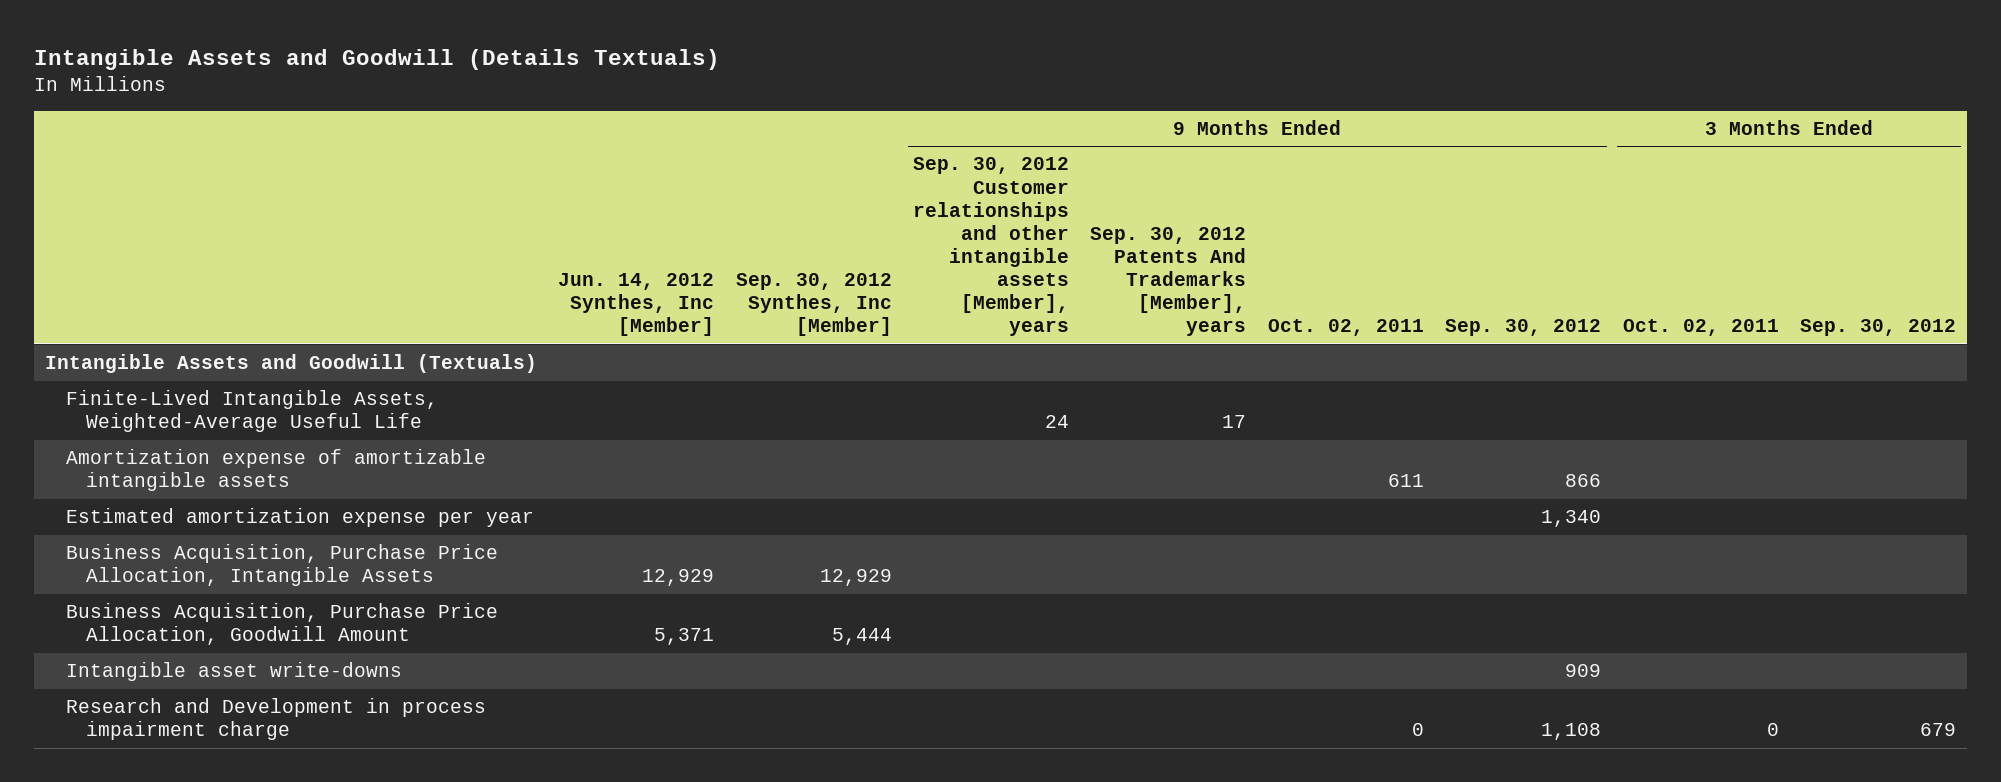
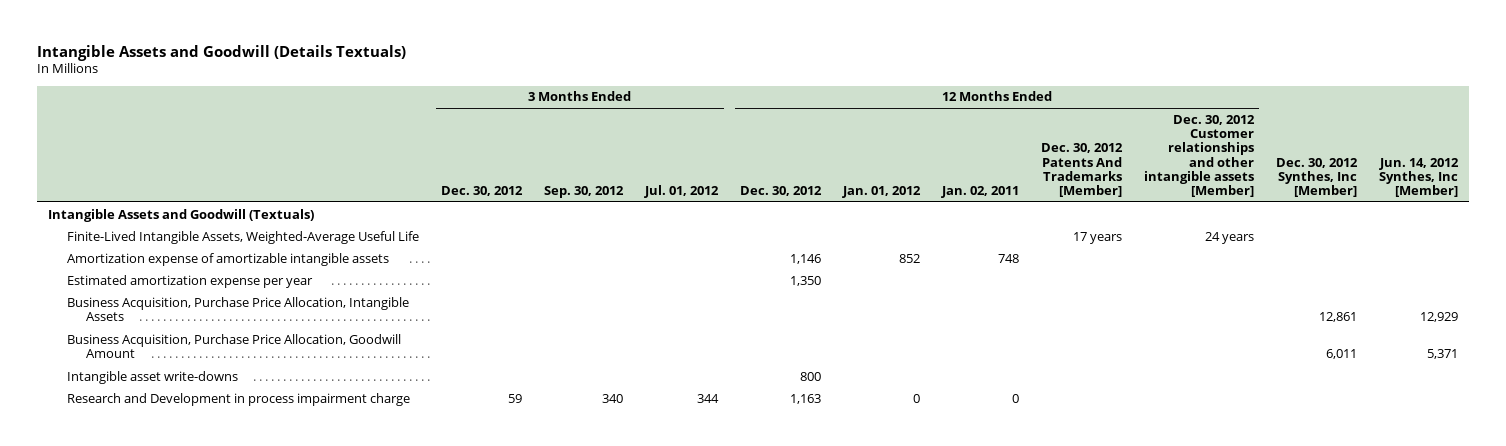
- | Jun. 14, 2012 Synthes, Inc [Member] | Sep. 30, 2012 Synthes, Inc [Member] | 9 Months Ended Sep. 30, 2012 Customer relationships and other intangible assets [Member], years | 9 Months Ended Sep. 30, 2012 Patents And Trademarks [Member], years | 9 Months Ended Oct. 02, 2011 | 9 Months Ended Sep. 30, 2012 | 3 Months Ended Oct. 02, 2011 | 3 Months Ended Sep. 30, 2012
+ | 3 Months Ended Dec. 30, 2012 | 3 Months Ended Sep. 30, 2012 | 3 Months Ended Jul. 01, 2012 | 12 Months Ended Dec. 30, 2012 | 12 Months Ended Jan. 01, 2012 | 12 Months Ended Jan. 02, 2011 | 12 Months Ended Dec. 30, 2012 Patents And Trademarks [Member] | 12 Months Ended Dec. 30, 2012 Customer relationships and other intangible assets [Member] | Dec. 30, 2012 Synthes, Inc [Member] | Jun. 14, 2012 Synthes, Inc [Member]
- Research and Development in process impairment charge | | | | | 0 | 1,108 | 0 | 679
+ Research and Development in process impairment charge | 59 | 340 | 344 | 1,163 | 0 | 0 | | | |

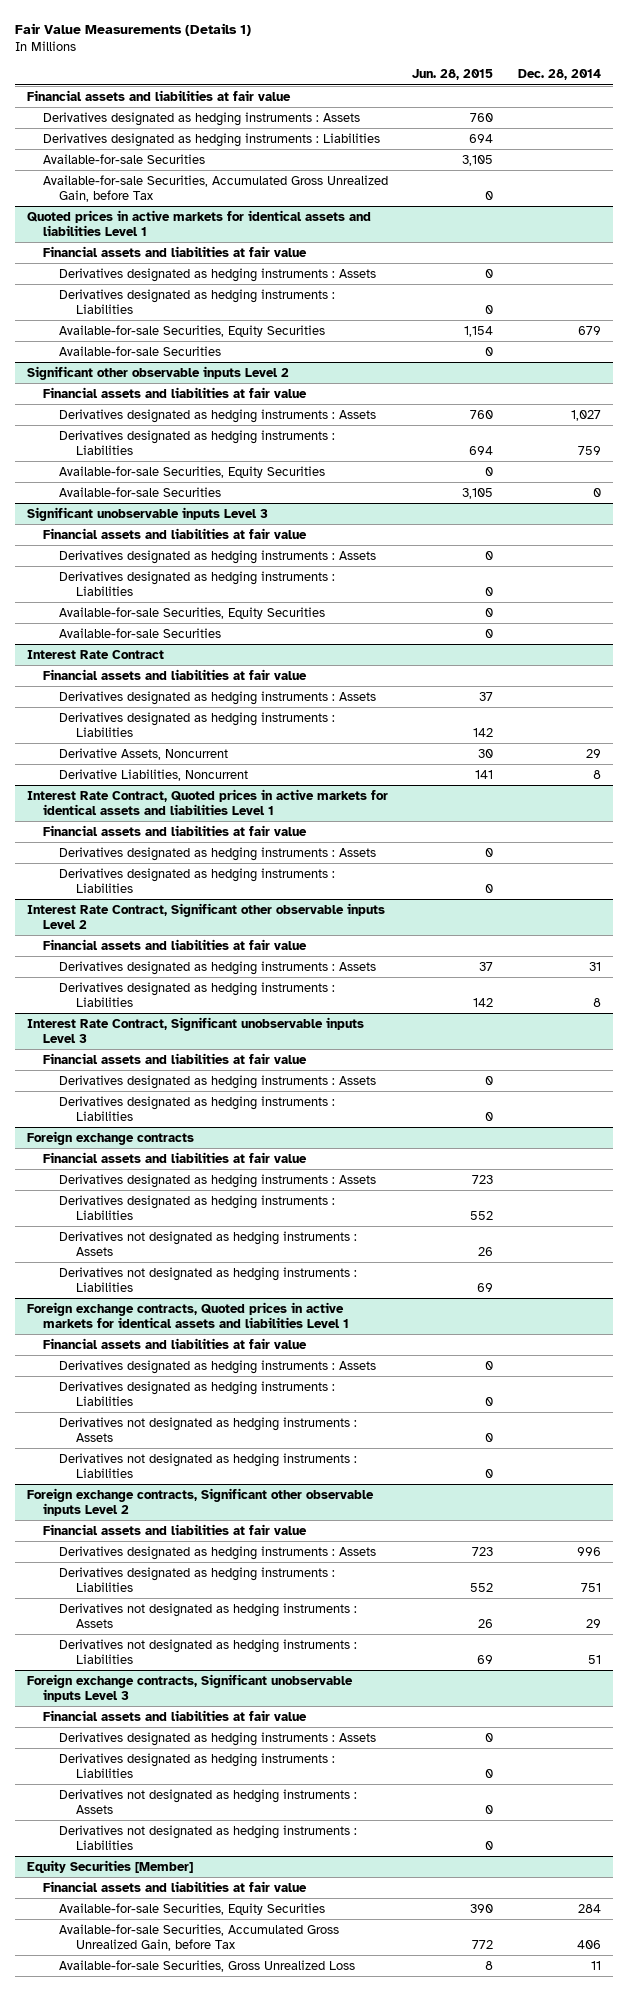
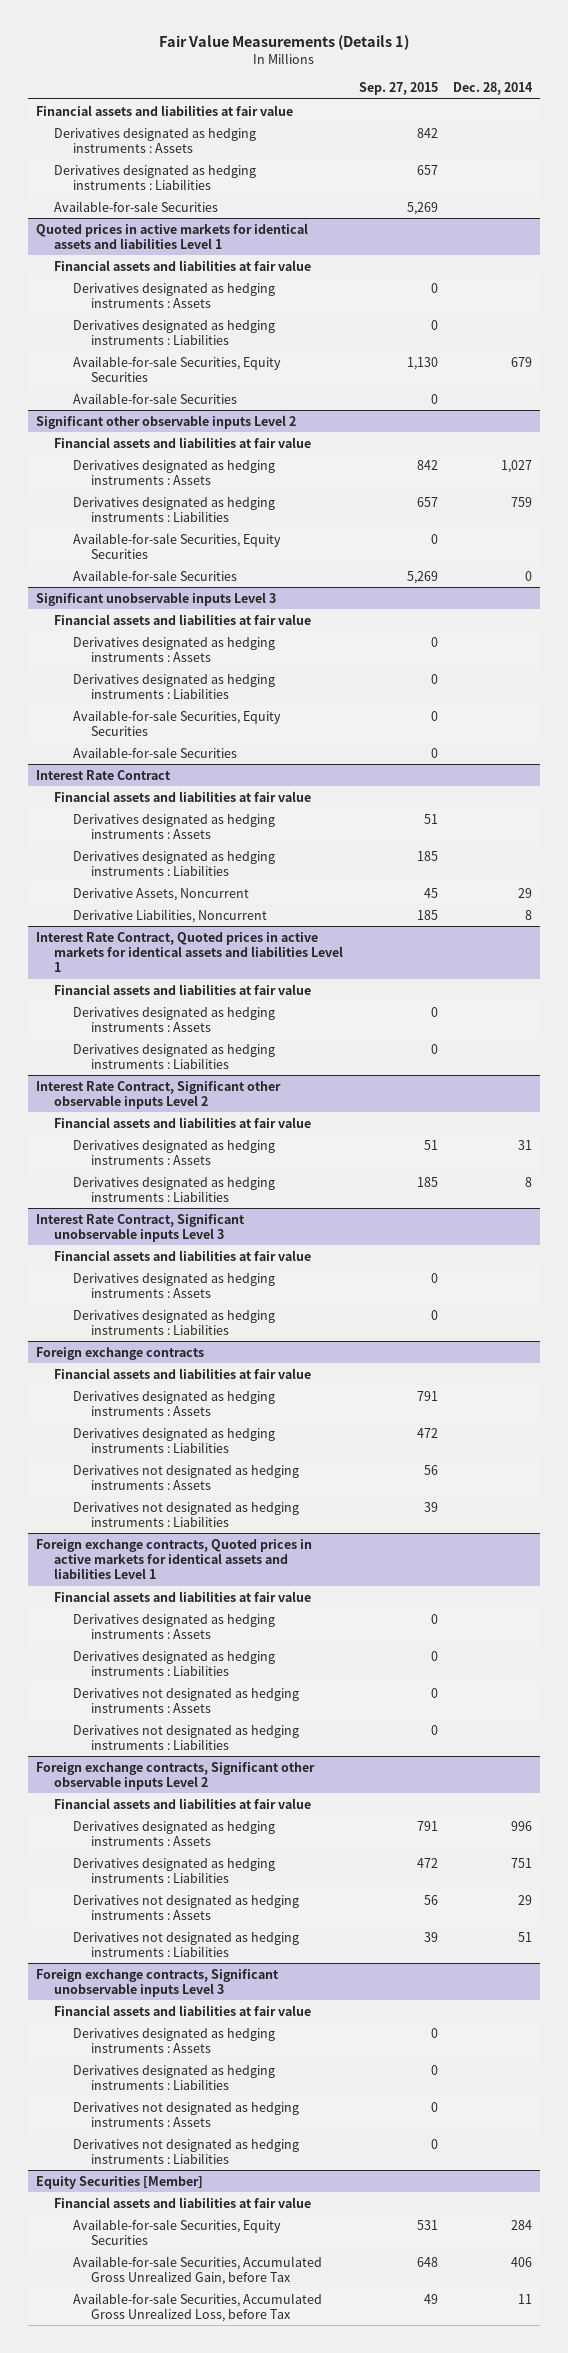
- | Jun. 28, 2015 | Dec. 28, 2014
+ | Sep. 27, 2015 | Dec. 28, 2014
- Available-for-sale Securities, Accumulated Gross Unrealized Gain, before Tax | 0 |
@ Equity Securities [Member]
- Available-for-sale Securities, Gross Unrealized Loss | 8 | 11
+ Available-for-sale Securities, Accumulated Gross Unrealized Loss, before Tax | 49 | 11

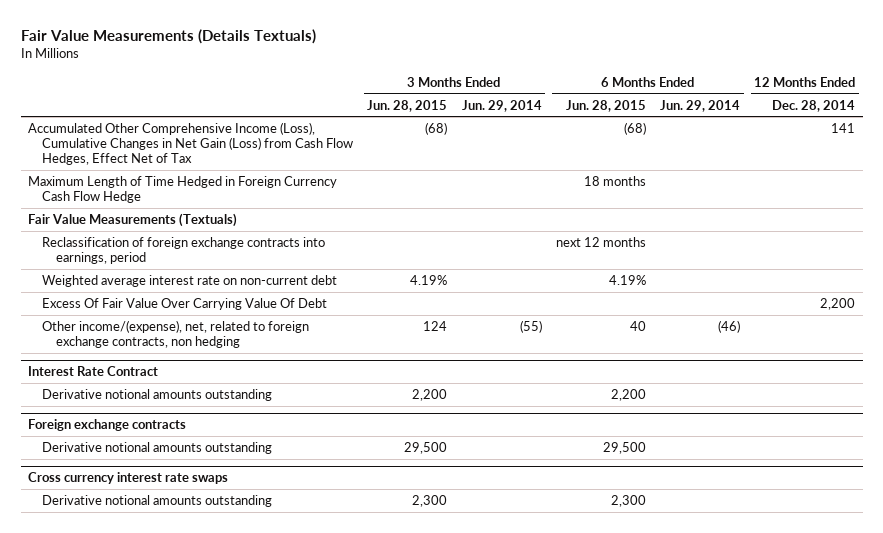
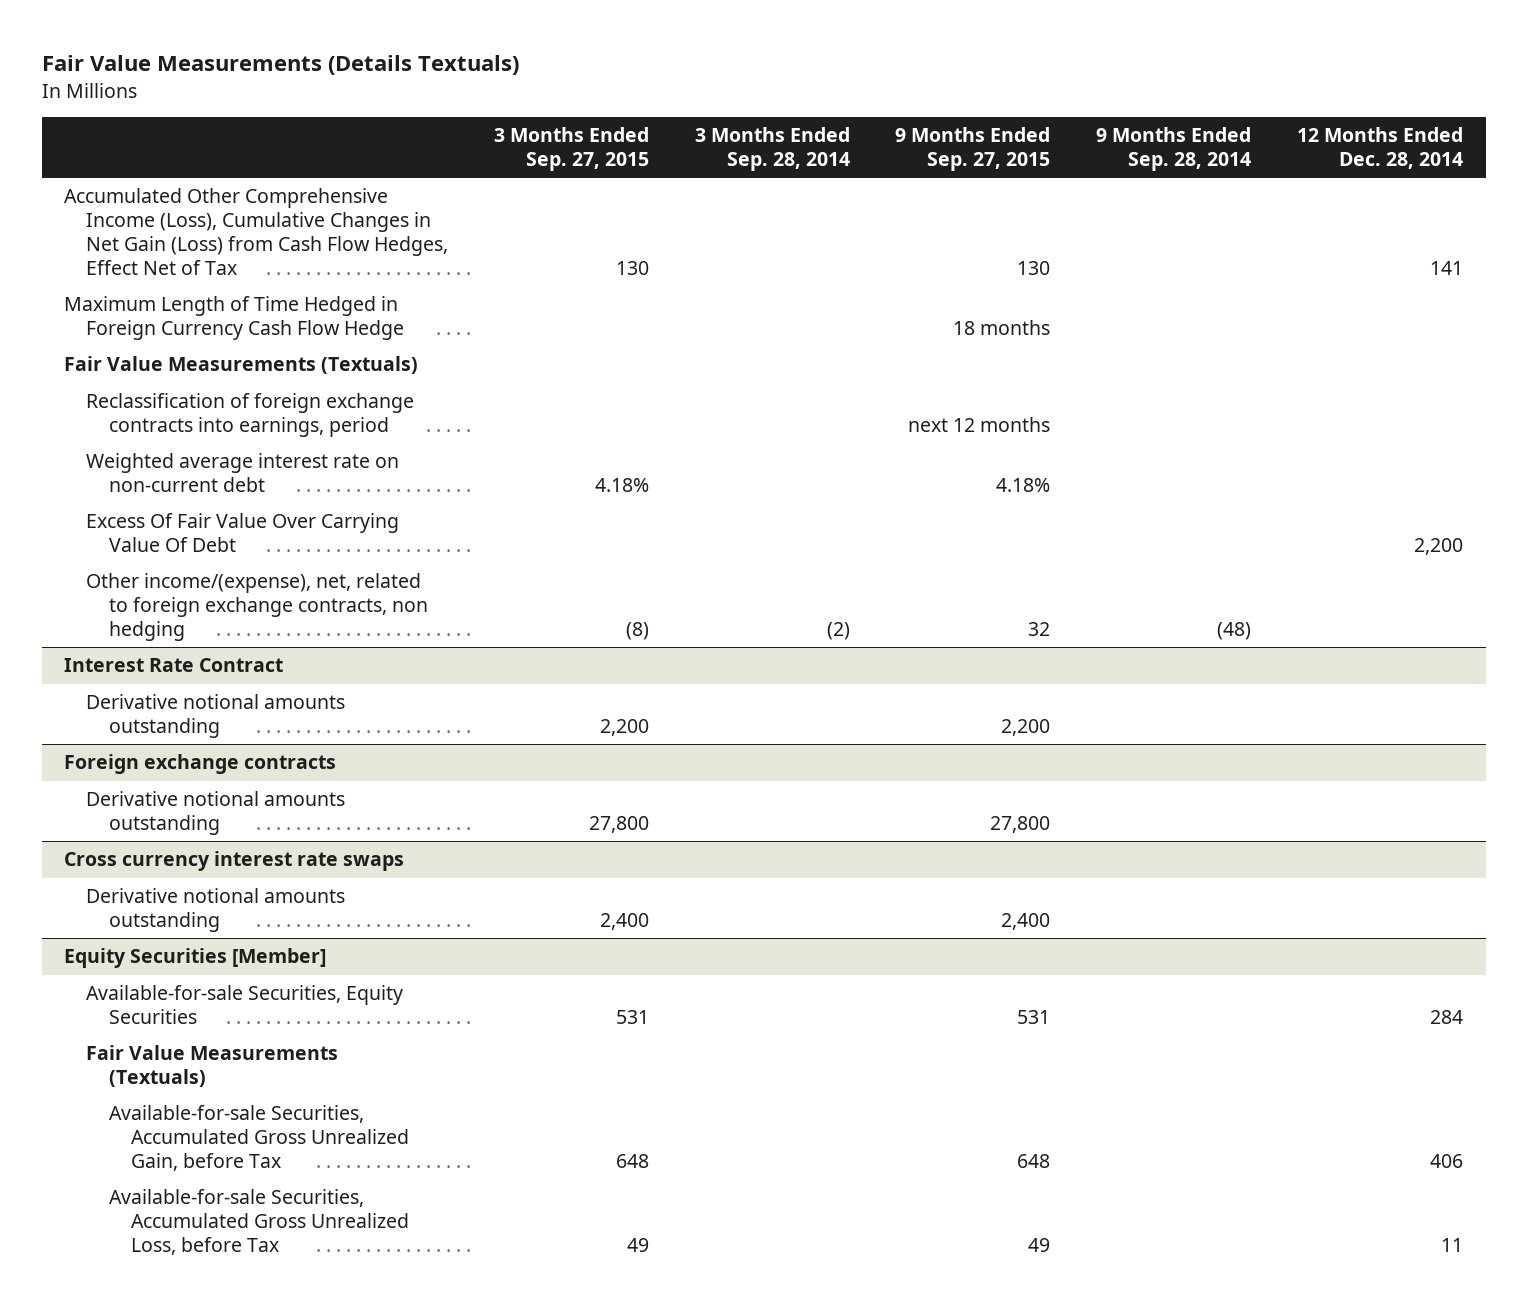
- | 3 Months Ended Jun. 28, 2015 | 3 Months Ended Jun. 29, 2014 | 6 Months Ended Jun. 28, 2015 | 6 Months Ended Jun. 29, 2014 | 12 Months Ended Dec. 28, 2014
+ | 3 Months Ended Sep. 27, 2015 | 3 Months Ended Sep. 28, 2014 | 9 Months Ended Sep. 27, 2015 | 9 Months Ended Sep. 28, 2014 | 12 Months Ended Dec. 28, 2014
+ Equity Securities [Member]
+ Available-for-sale Securities, Equity Securities | 531 | | 531 | | 284
+ Fair Value Measurements (Textuals)
+ Available-for-sale Securities, Accumulated Gross Unrealized Gain, before Tax | 648 | | 648 | | 406
+ Available-for-sale Securities, Accumulated Gross Unrealized Loss, before Tax | 49 | | 49 | | 11

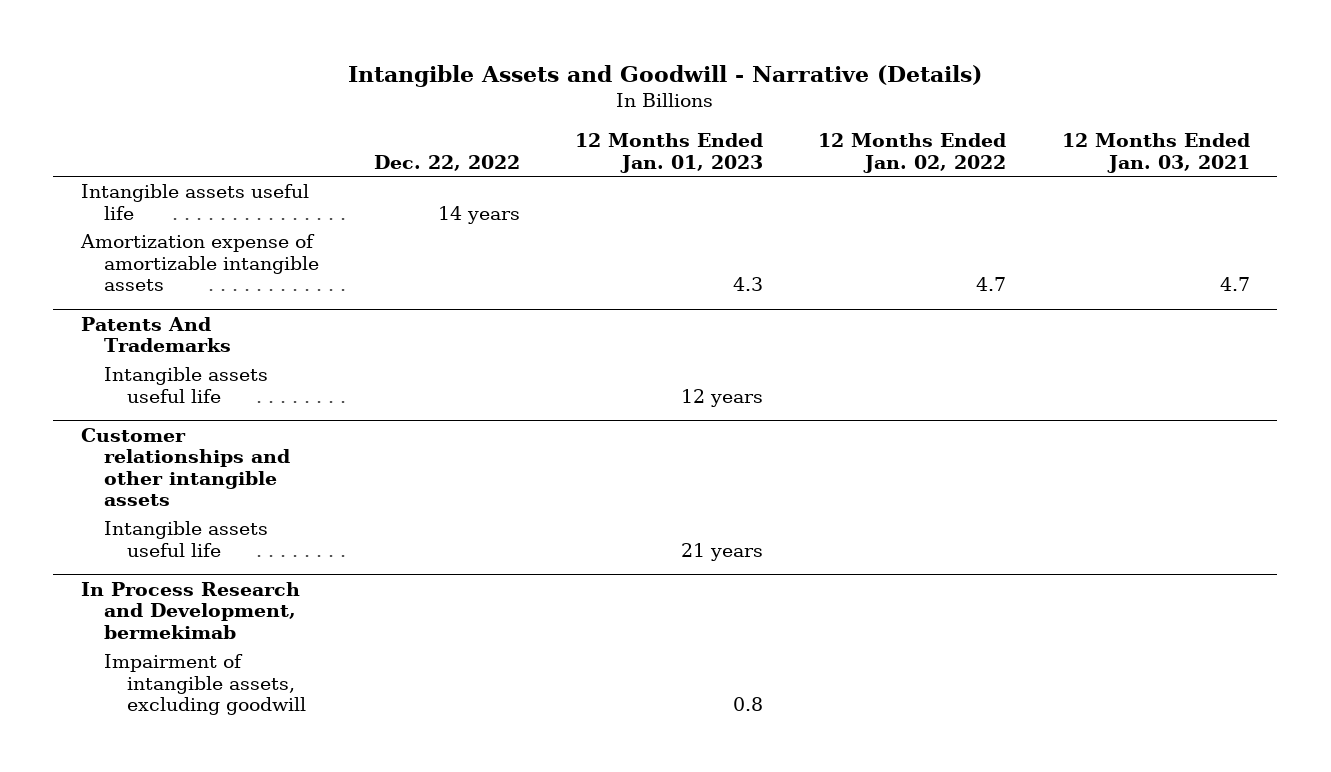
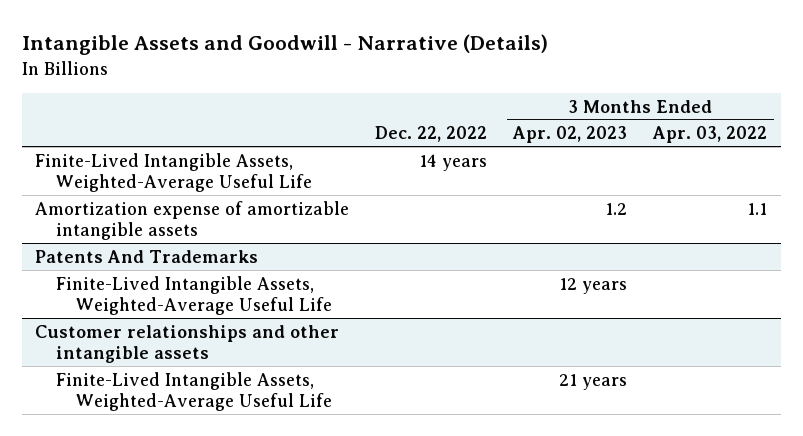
- | Dec. 22, 2022 | 12 Months Ended Jan. 01, 2023 | 12 Months Ended Jan. 02, 2022 | 12 Months Ended Jan. 03, 2021
+ | Dec. 22, 2022 | 3 Months Ended Apr. 02, 2023 | 3 Months Ended Apr. 03, 2022
- Intangible assets useful life | 14 years | | |
+ Finite-Lived Intangible Assets, Weighted-Average Useful Life | 14 years | |
@ Patents And Trademarks
- Intangible assets useful life | | 12 years | |
+ Finite-Lived Intangible Assets, Weighted-Average Useful Life | | 12 years |
@ Customer relationships and other intangible assets
- Intangible assets useful life | | 21 years | |
- In Process Research and Development, bermekimab
- Impairment of intangible assets, excluding goodwill | | 0.8 | |
@ Customer relationships and other intangible assets
+ Finite-Lived Intangible Assets, Weighted-Average Useful Life | | 21 years |

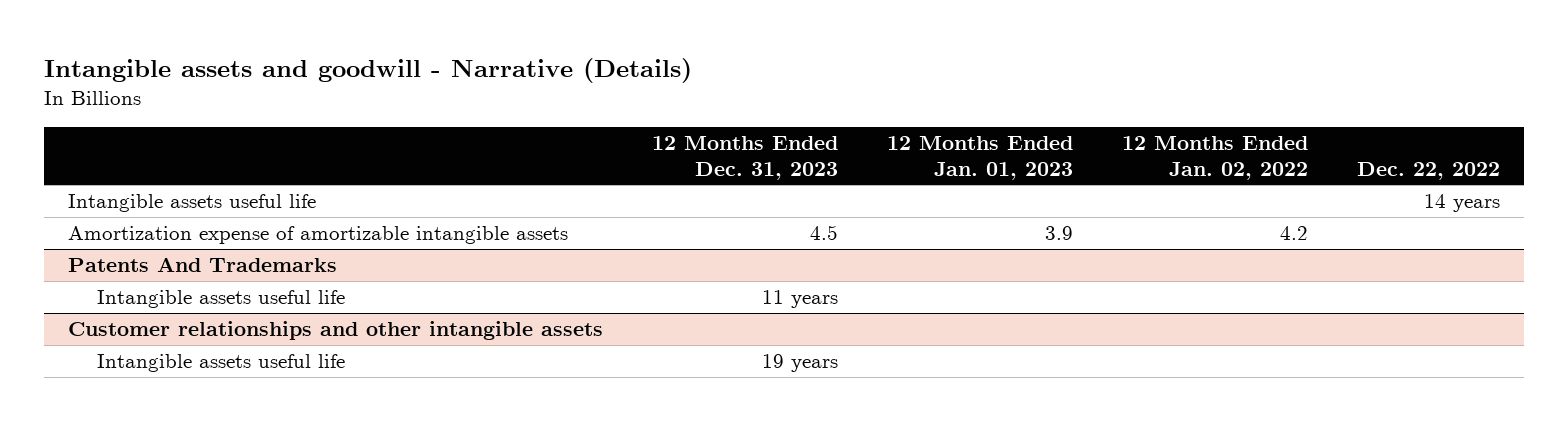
- Intangible Assets and Goodwill - Narrative (Details)
+ Intangible assets and goodwill - Narrative (Details)
- | Dec. 22, 2022 | 3 Months Ended Apr. 02, 2023 | 3 Months Ended Apr. 03, 2022
+ | 12 Months Ended Dec. 31, 2023 | 12 Months Ended Jan. 01, 2023 | 12 Months Ended Jan. 02, 2022 | Dec. 22, 2022
- Finite-Lived Intangible Assets, Weighted-Average Useful Life | 14 years | |
+ Intangible assets useful life | | | | 14 years
@ Patents And Trademarks
- Finite-Lived Intangible Assets, Weighted-Average Useful Life | | 12 years |
+ Intangible assets useful life | 11 years | | |
@ Customer relationships and other intangible assets
- Finite-Lived Intangible Assets, Weighted-Average Useful Life | | 21 years |
+ Intangible assets useful life | 19 years | | |

